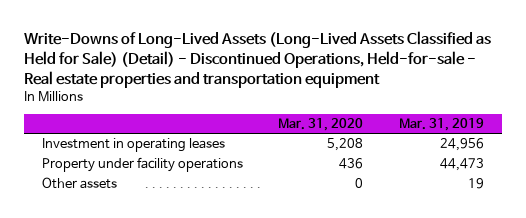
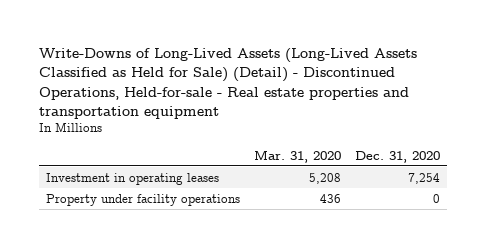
- | Mar. 31, 2020 | Mar. 31, 2019
+ | Mar. 31, 2020 | Dec. 31, 2020
- Other assets | 0 | 19

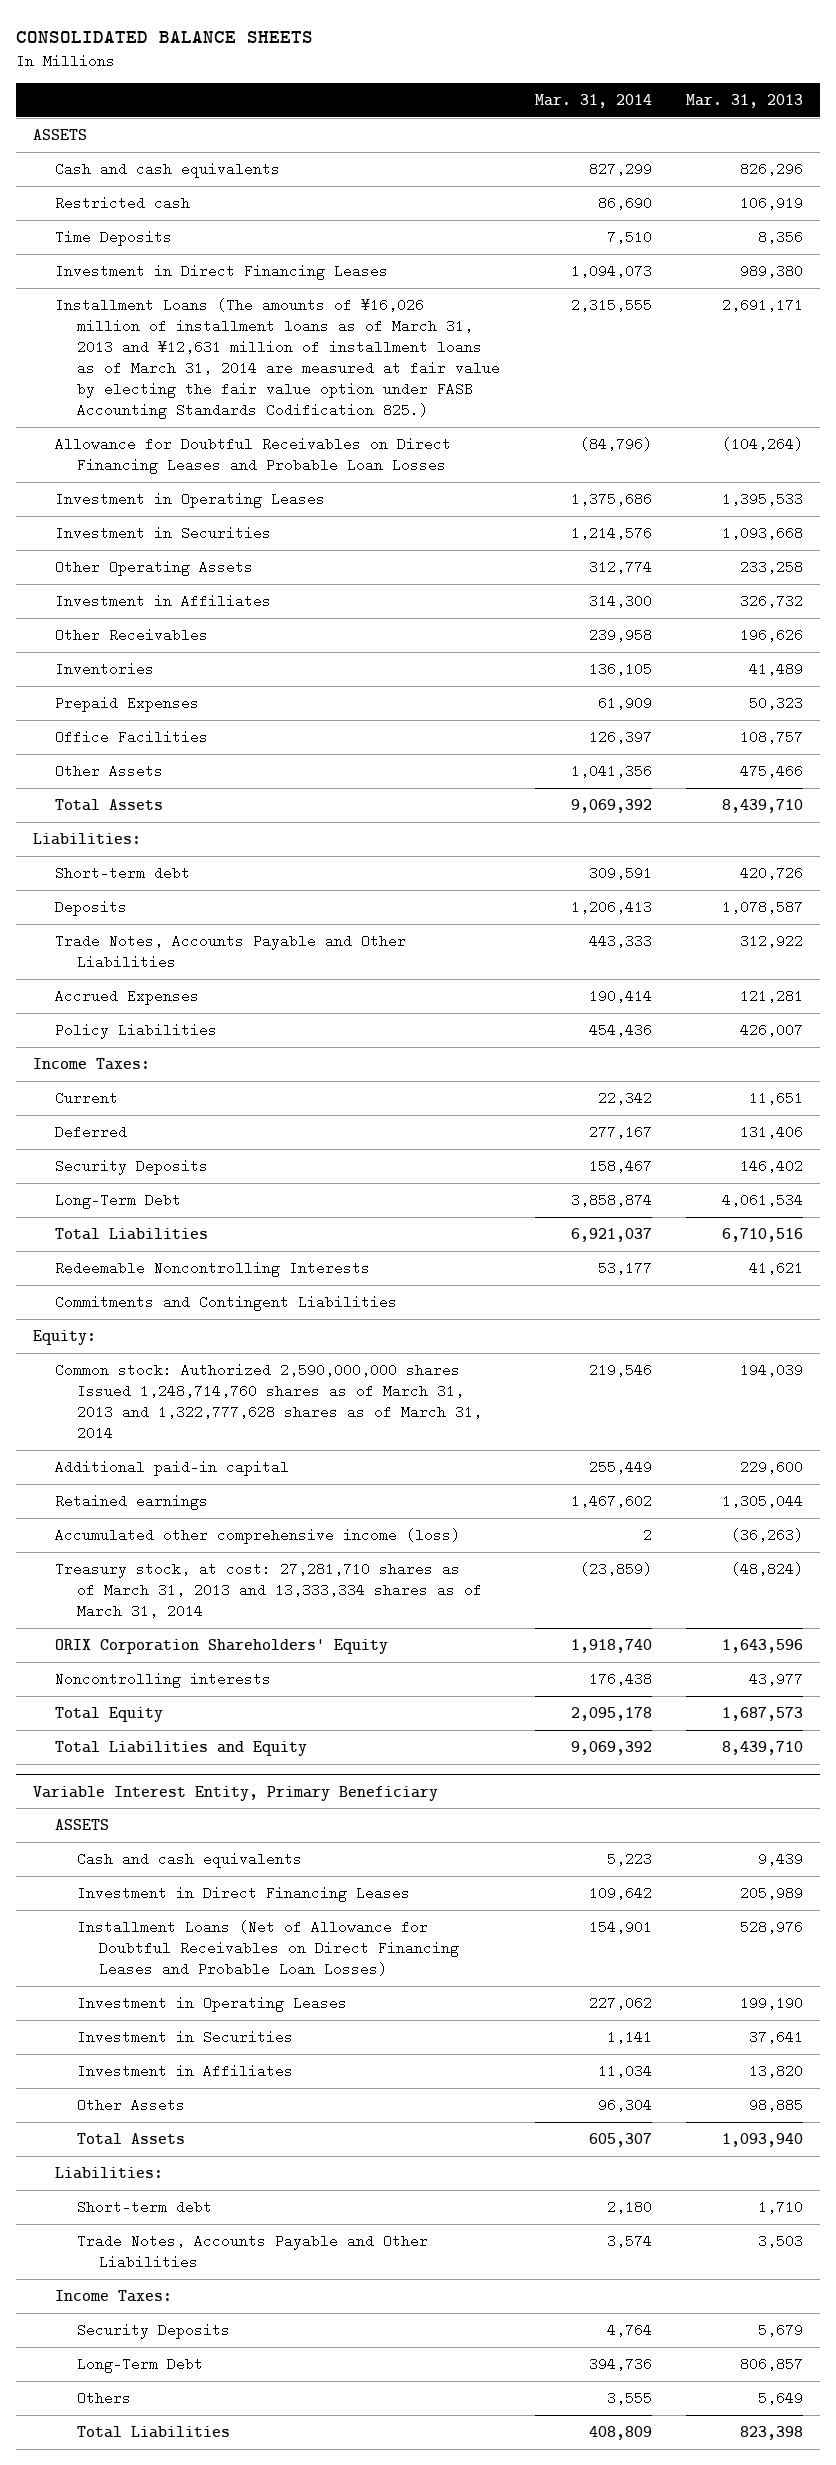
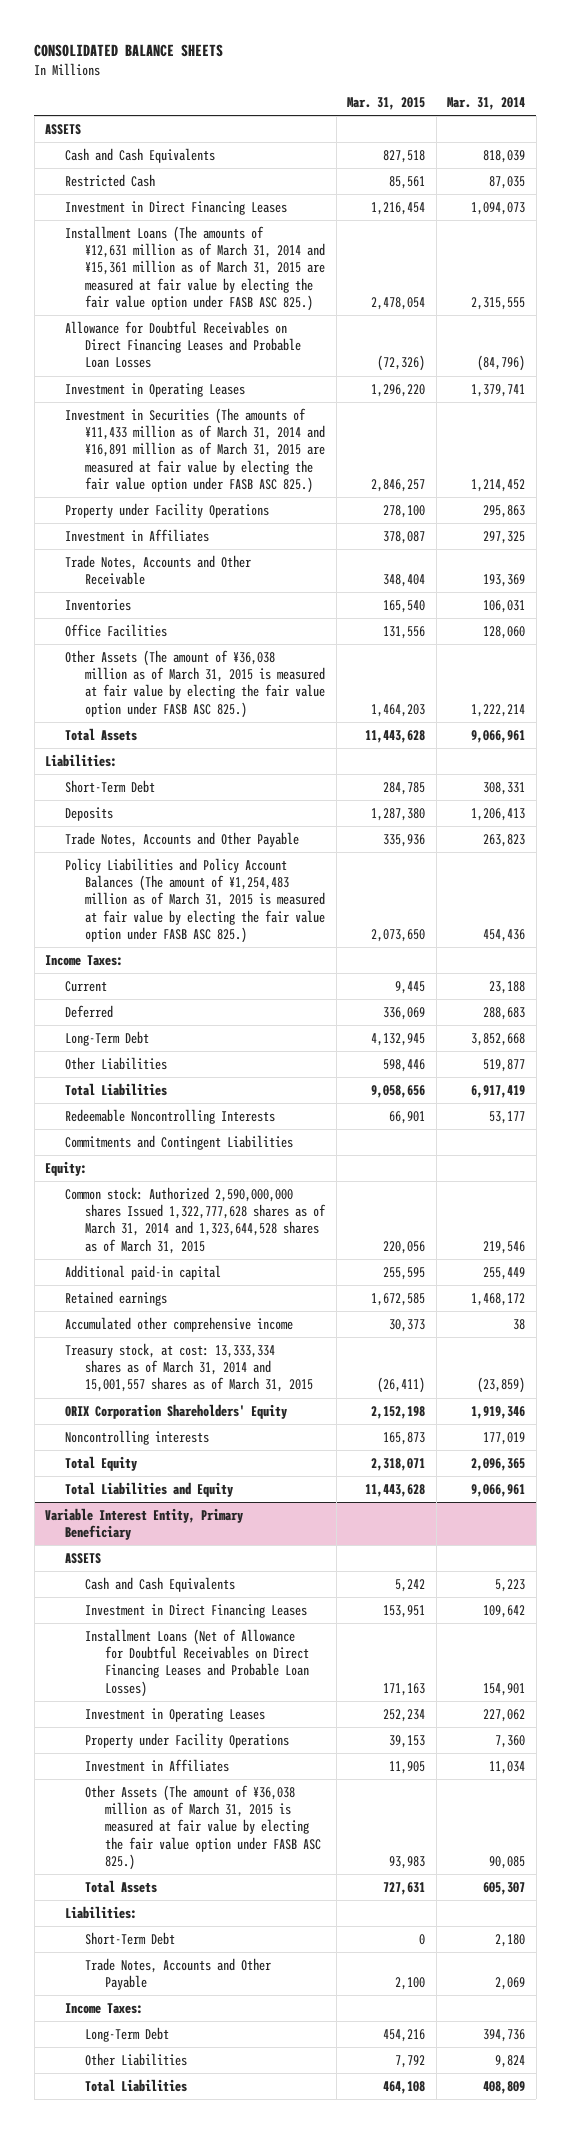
- | Mar. 31, 2014 | Mar. 31, 2013
+ | Mar. 31, 2015 | Mar. 31, 2014
- Cash and cash equivalents | 827,299 | 826,296
- Restricted cash | 86,690 | 106,919
- Time Deposits | 7,510 | 8,356
+ Cash and Cash Equivalents | 827,518 | 818,039
+ Restricted Cash | 85,561 | 87,035
- Installment Loans (The amounts of ¥16,026 million of installment loans as of March 31, 2013 and ¥12,631 million of installment loans as of March 31, 2014 are measured at fair value by electing the fair value option under FASB Accounting Standards Codification 825.) | 2,315,555 | 2,691,171
+ Installment Loans (The amounts of ¥12,631 million as of March 31, 2014 and ¥15,361 million as of March 31, 2015 are measured at fair value by electing the fair value option under FASB ASC 825.) | 2,478,054 | 2,315,555
- Investment in Operating Leases | 1,375,686 | 1,395,533
- Investment in Securities | 1,214,576 | 1,093,668
- Other Operating Assets | 312,774 | 233,258
- Investment in Affiliates | 314,300 | 326,732
- Other Receivables | 239,958 | 196,626
- Inventories | 136,105 | 41,489
- Prepaid Expenses | 61,909 | 50,323
- Office Facilities | 126,397 | 108,757
- Other Assets | 1,041,356 | 475,466
- Total Assets | 9,069,392 | 8,439,710
+ Investment in Operating Leases | 1,296,220 | 1,379,741
+ Investment in Securities (The amounts of ¥11,433 million as of March 31, 2014 and ¥16,891 million as of March 31, 2015 are measured at fair value by electing the fair value option under FASB ASC 825.) | 2,846,257 | 1,214,452
+ Property under Facility Operations | 278,100 | 295,863
+ Investment in Affiliates | 378,087 | 297,325
+ Trade Notes, Accounts and Other Receivable | 348,404 | 193,369
+ Inventories | 165,540 | 106,031
+ Office Facilities | 131,556 | 128,060
+ Other Assets (The amount of ¥36,038 million as of March 31, 2015 is measured at fair value by electing the fair value option under FASB ASC 825.) | 1,464,203 | 1,222,214
+ Total Assets | 11,443,628 | 9,066,961
- Short-term debt | 309,591 | 420,726
+ Short-Term Debt | 284,785 | 308,331
- Trade Notes, Accounts Payable and Other Liabilities | 443,333 | 312,922
- Accrued Expenses | 190,414 | 121,281
- Policy Liabilities | 454,436 | 426,007
+ Trade Notes, Accounts and Other Payable | 335,936 | 263,823
+ Policy Liabilities and Policy Account Balances (The amount of ¥1,254,483 million as of March 31, 2015 is measured at fair value by electing the fair value option under FASB ASC 825.) | 2,073,650 | 454,436
- Current | 22,342 | 11,651
- Deferred | 277,167 | 131,406
- Security Deposits | 158,467 | 146,402
- Long-Term Debt | 3,858,874 | 4,061,534
- Total Liabilities | 6,921,037 | 6,710,516
+ Current | 9,445 | 23,188
+ Deferred | 336,069 | 288,683
+ Long-Term Debt | 4,132,945 | 3,852,668
+ Other Liabilities | 598,446 | 519,877
+ Total Liabilities | 9,058,656 | 6,917,419
- Common stock: Authorized 2,590,000,000 shares Issued 1,248,714,760 shares as of March 31, 2013 and 1,322,777,628 shares as of March 31, 2014 | 219,546 | 194,039
+ Common stock: Authorized 2,590,000,000 shares Issued 1,322,777,628 shares as of March 31, 2014 and 1,323,644,528 shares as of March 31, 2015 | 220,056 | 219,546
- Retained earnings | 1,467,602 | 1,305,044
- Accumulated other comprehensive income (loss) | 2 | (36,263)
- Treasury stock, at cost: 27,281,710 shares as of March 31, 2013 and 13,333,334 shares as of March 31, 2014 | (23,859) | (48,824)
- ORIX Corporation Shareholders' Equity | 1,918,740 | 1,643,596
- Noncontrolling interests | 176,438 | 43,977
- Total Equity | 2,095,178 | 1,687,573
- Total Liabilities and Equity | 9,069,392 | 8,439,710
+ Retained earnings | 1,672,585 | 1,468,172
+ Accumulated other comprehensive income | 30,373 | 38
+ Treasury stock, at cost: 13,333,334 shares as of March 31, 2014 and 15,001,557 shares as of March 31, 2015 | (26,411) | (23,859)
+ ORIX Corporation Shareholders' Equity | 2,152,198 | 1,919,346
+ Noncontrolling interests | 165,873 | 177,019
+ Total Equity | 2,318,071 | 2,096,365
+ Total Liabilities and Equity | 11,443,628 | 9,066,961
@ Variable Interest Entity, Primary Beneficiary
- Cash and cash equivalents | 5,223 | 9,439
+ Cash and Cash Equivalents | 5,242 | 5,223
- Investment in Securities | 1,141 | 37,641
+ Property under Facility Operations | 39,153 | 7,360
- Other Assets | 96,304 | 98,885
+ Other Assets (The amount of ¥36,038 million as of March 31, 2015 is measured at fair value by electing the fair value option under FASB ASC 825.) | 93,983 | 90,085
- Short-term debt | 2,180 | 1,710
- Trade Notes, Accounts Payable and Other Liabilities | 3,574 | 3,503
+ Short-Term Debt | 0 | 2,180
+ Trade Notes, Accounts and Other Payable | 2,100 | 2,069
- Security Deposits | 4,764 | 5,679
- Others | 3,555 | 5,649
+ Other Liabilities | 7,792 | 9,824

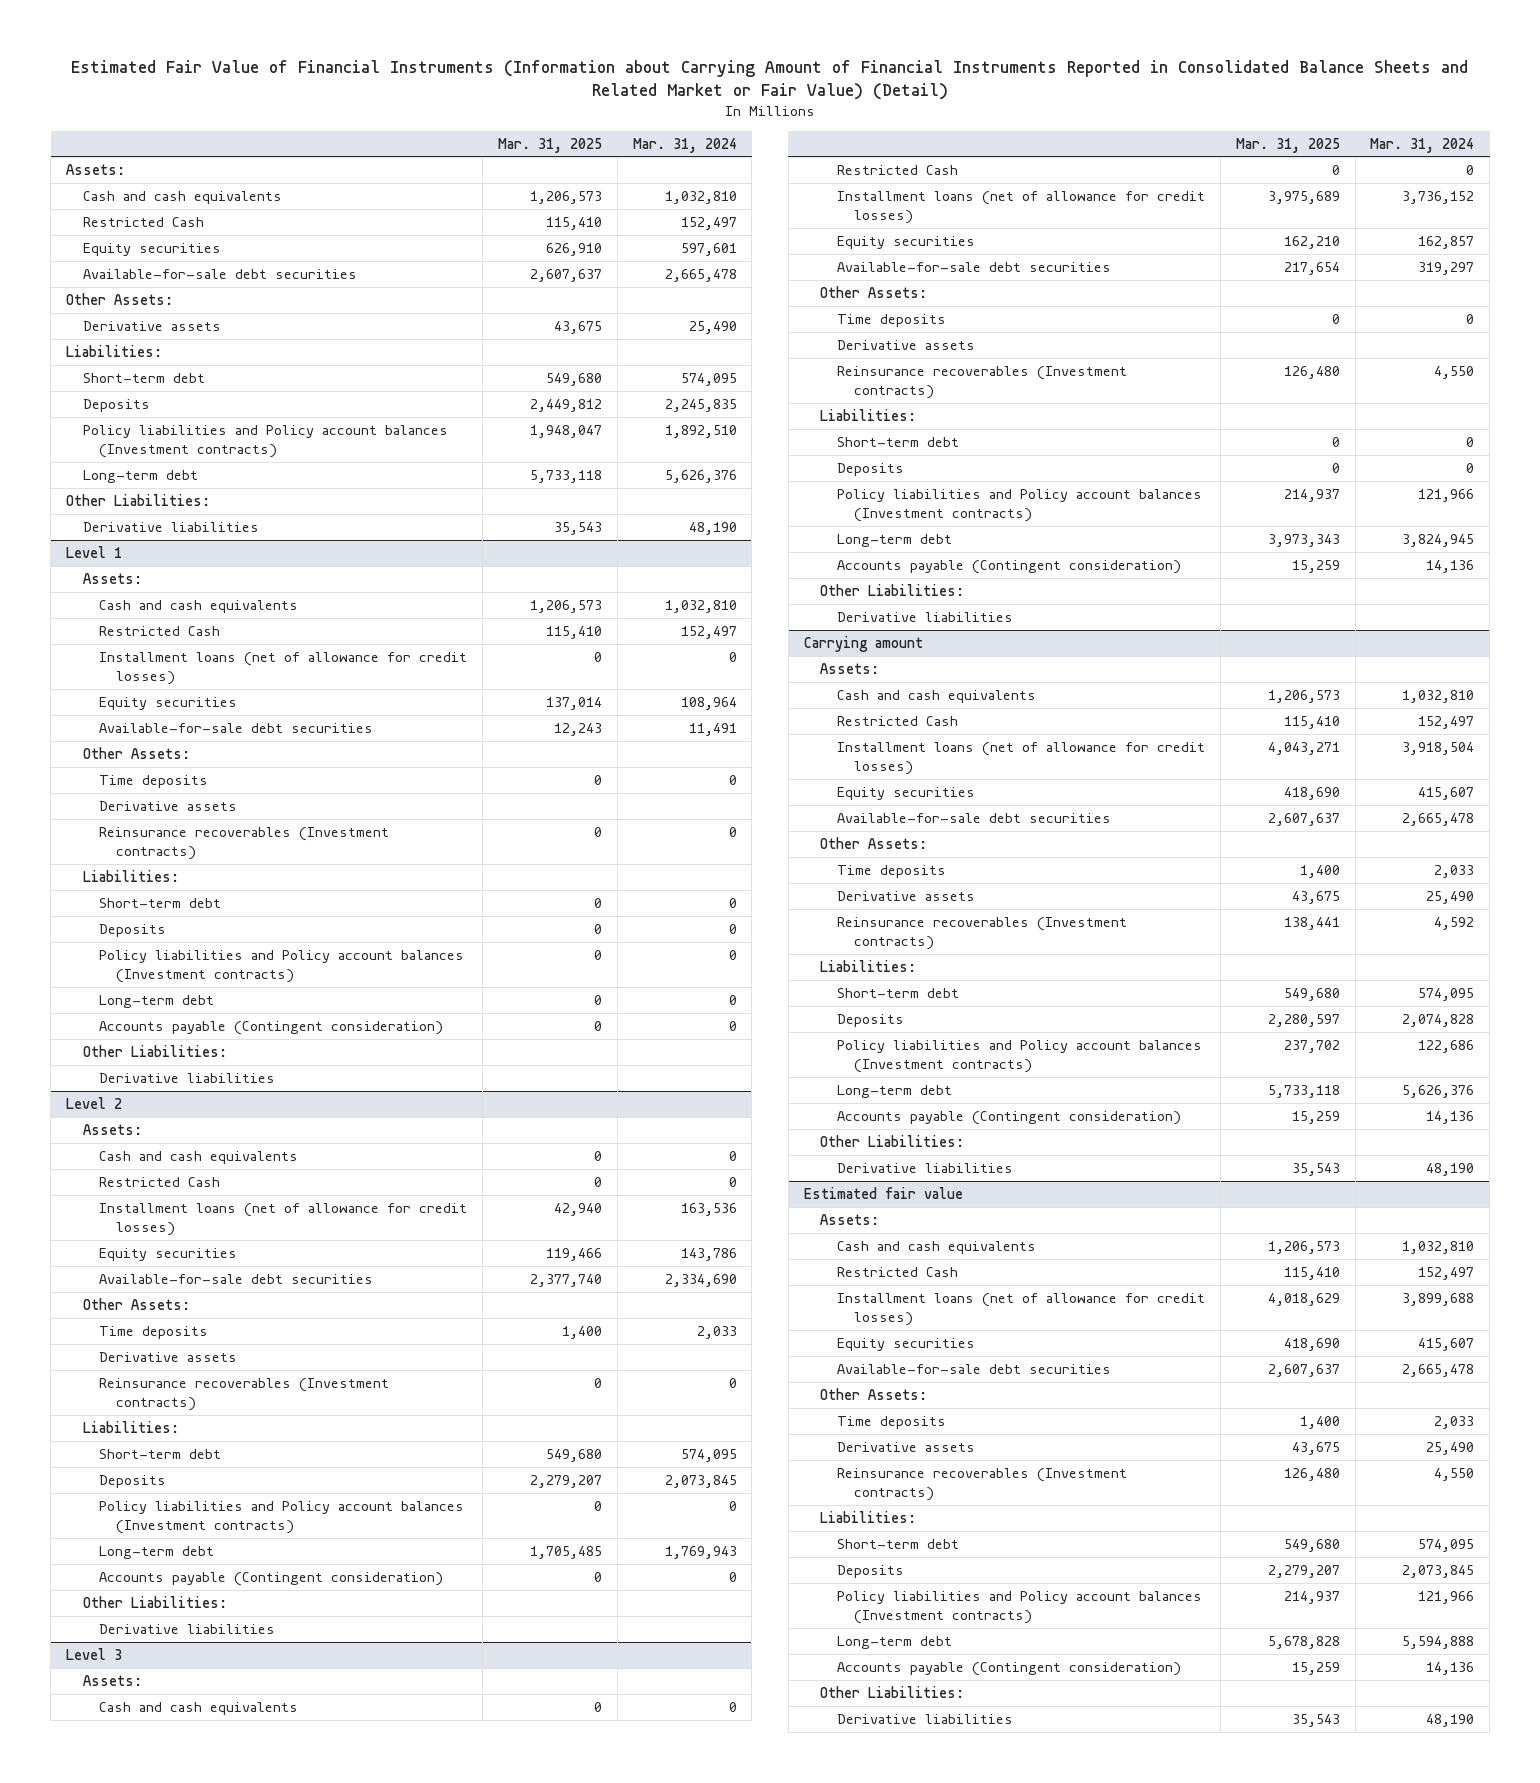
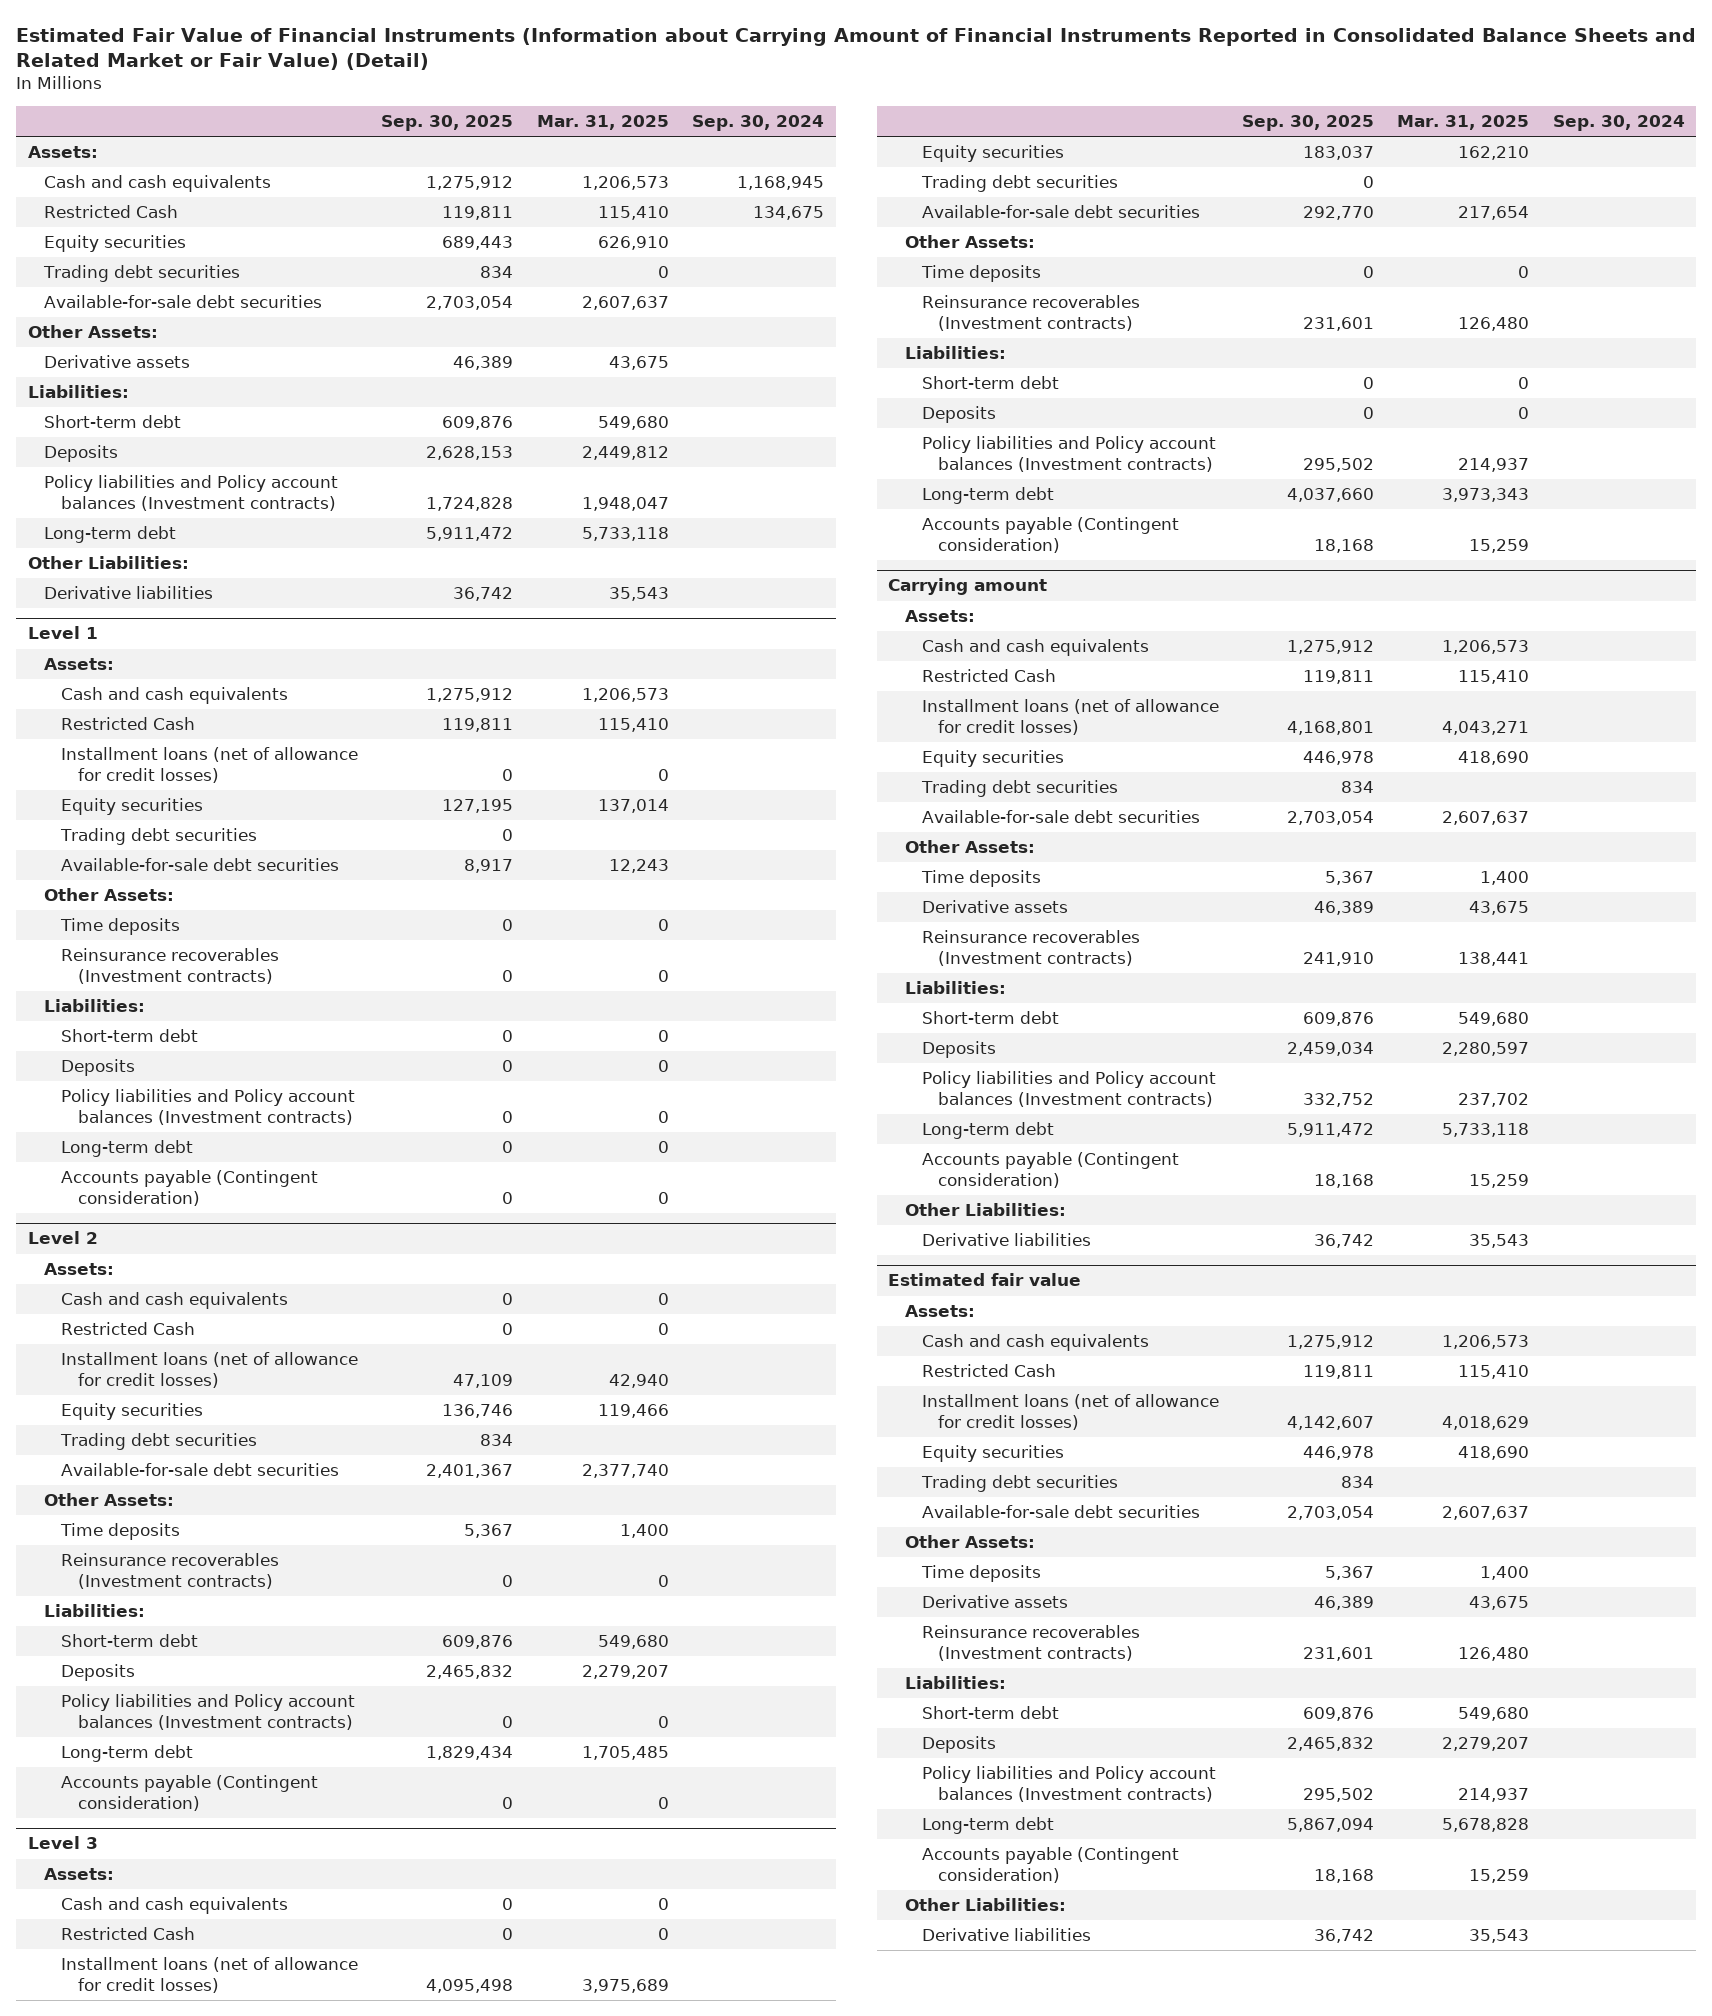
- | Mar. 31, 2025 | Mar. 31, 2024
+ | Sep. 30, 2025 | Mar. 31, 2025 | Sep. 30, 2024
+ Trading debt securities | 834 | 0 |
@ Level 1
+ Trading debt securities | 0 | |
- Derivative assets
- Other Liabilities:
- Derivative liabilities
@ Level 2
+ Trading debt securities | 834 | |
- Derivative assets
- Other Liabilities:
- Derivative liabilities
@ Level 3
+ Trading debt securities | 0 | |
- Derivative assets
- Other Liabilities:
- Derivative liabilities
@ Carrying amount
+ Trading debt securities | 834 | |
@ Estimated fair value
+ Trading debt securities | 834 | |

